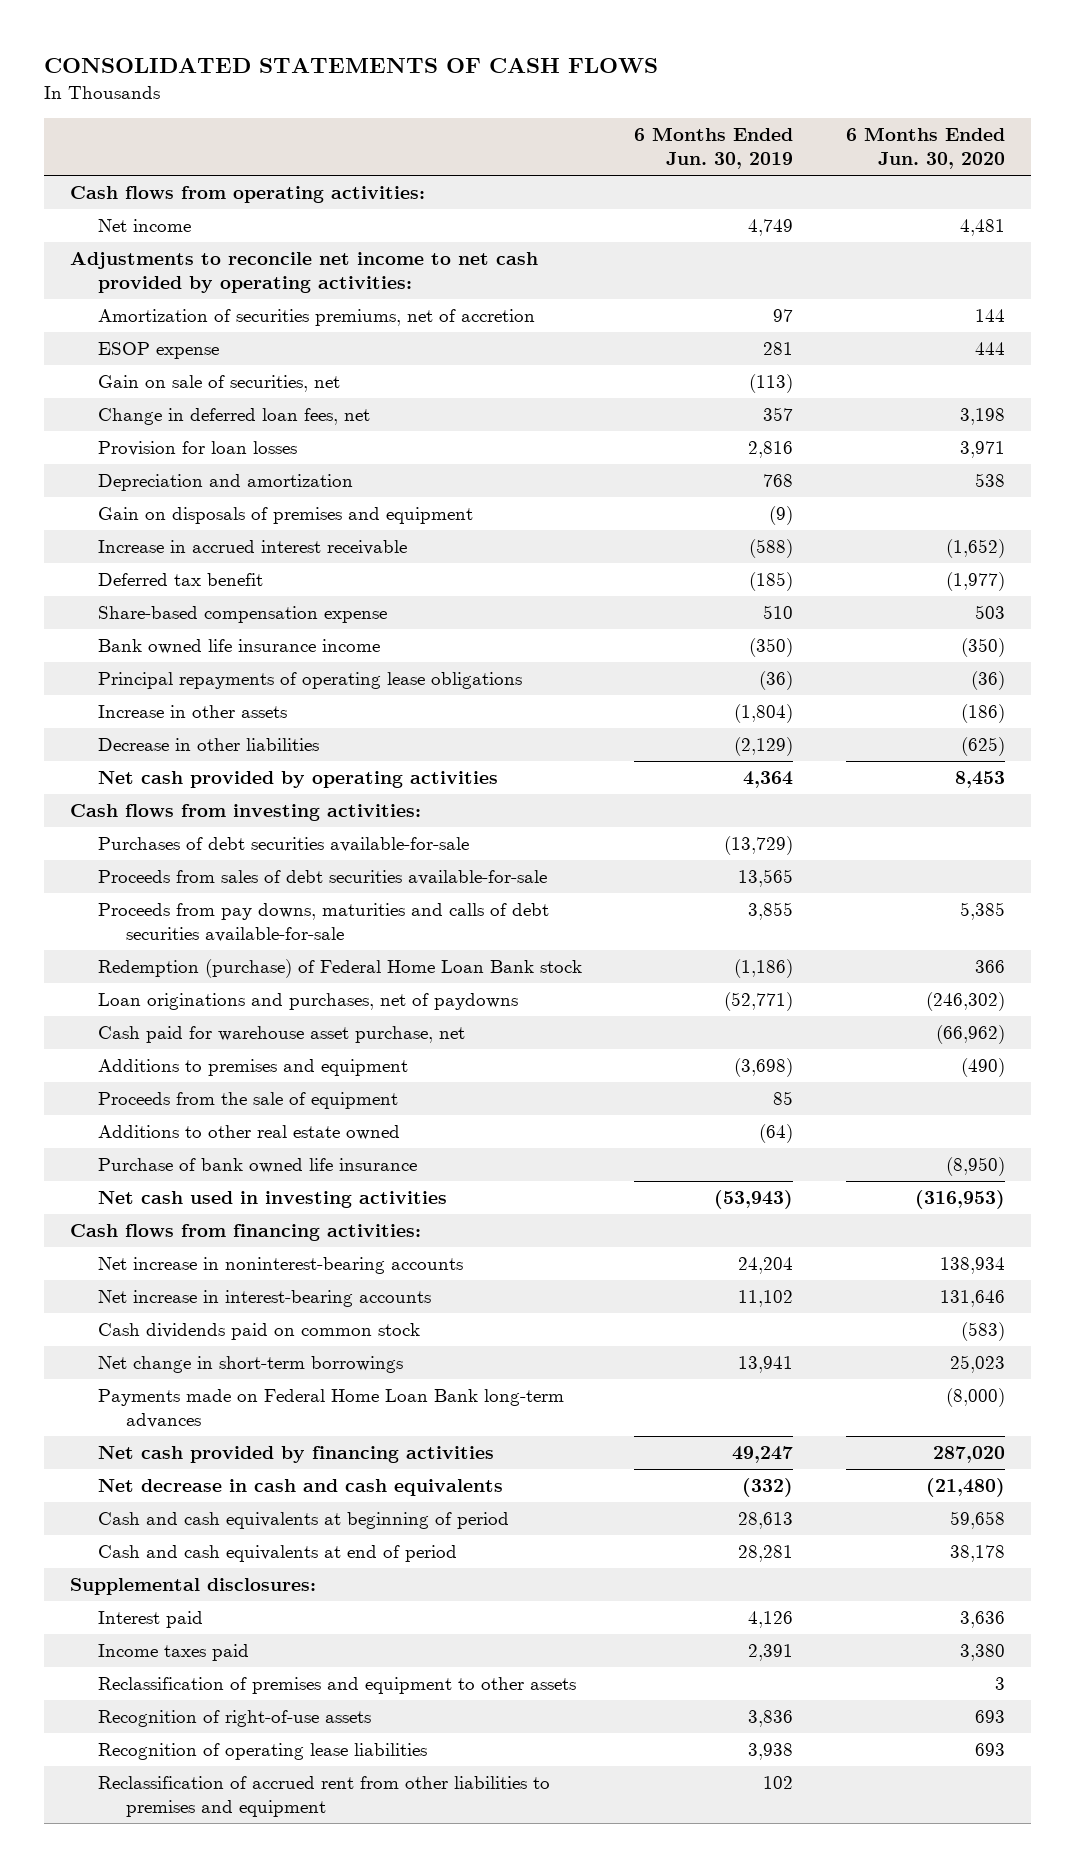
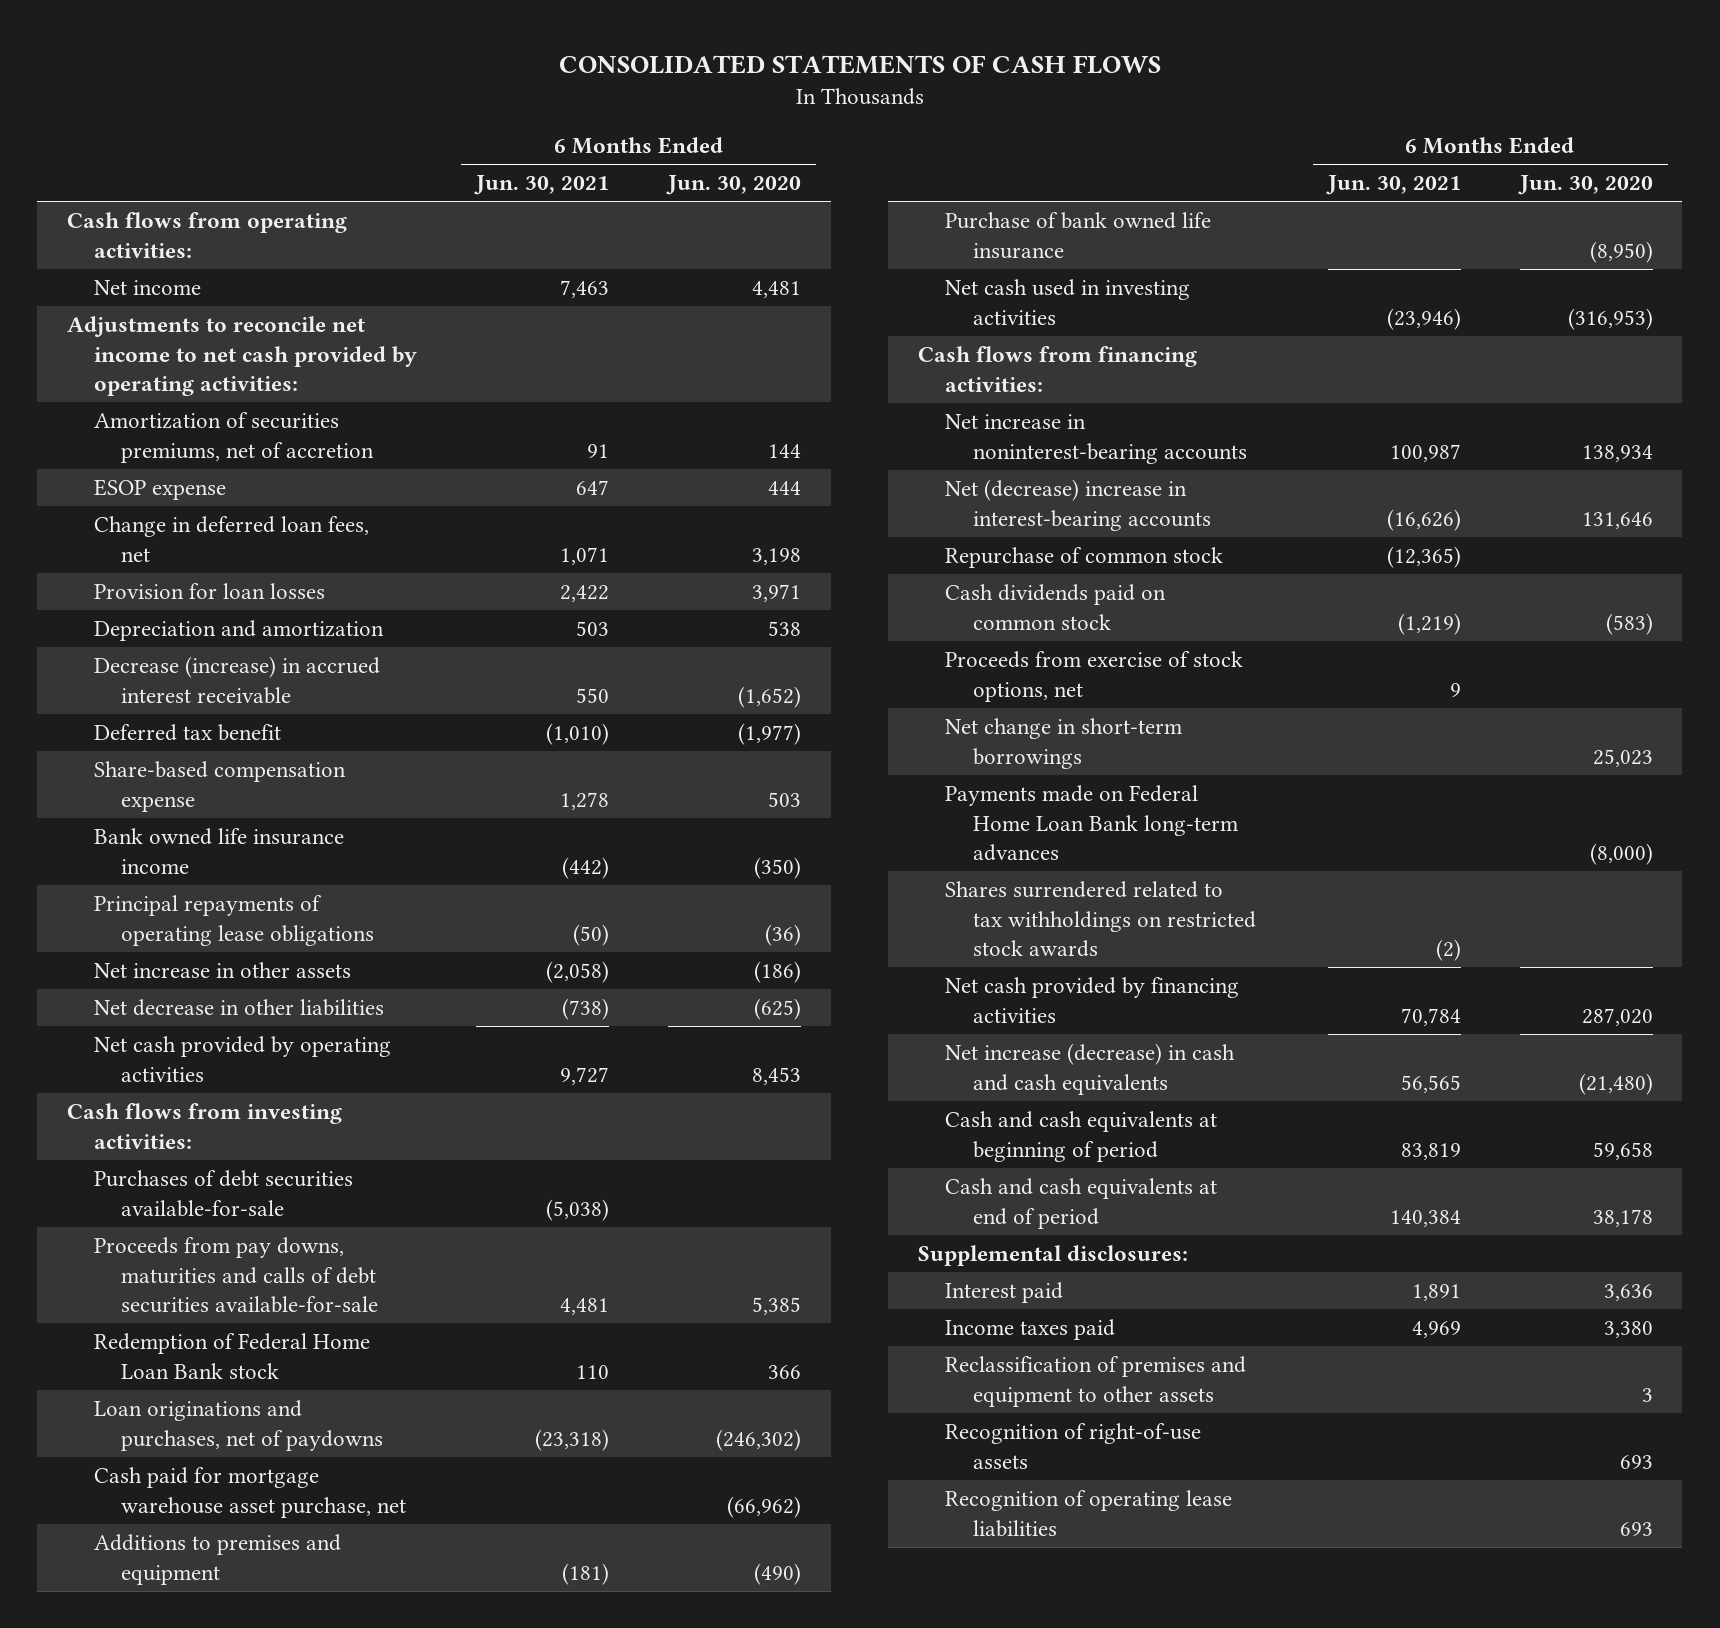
- | 6 Months Ended Jun. 30, 2019 | 6 Months Ended Jun. 30, 2020
+ | 6 Months Ended Jun. 30, 2021 | 6 Months Ended Jun. 30, 2020
- Gain on sale of securities, net | (113) |
- Gain on disposals of premises and equipment | (9) |
- Increase in accrued interest receivable | (588) | (1,652)
+ Decrease (increase) in accrued interest receivable | 550 | (1,652)
- Increase in other assets | (1,804) | (186)
- Decrease in other liabilities | (2,129) | (625)
+ Net increase in other assets | (2,058) | (186)
+ Net decrease in other liabilities | (738) | (625)
- Proceeds from sales of debt securities available-for-sale | 13,565 |
- Redemption (purchase) of Federal Home Loan Bank stock | (1,186) | 366
+ Redemption of Federal Home Loan Bank stock | 110 | 366
- Cash paid for warehouse asset purchase, net | | (66,962)
+ Cash paid for mortgage warehouse asset purchase, net | | (66,962)
- Proceeds from the sale of equipment | 85 |
- Additions to other real estate owned | (64) |
- Net increase in interest-bearing accounts | 11,102 | 131,646
+ Net (decrease) increase in interest-bearing accounts | (16,626) | 131,646
+ Repurchase of common stock | (12,365) |
+ Proceeds from exercise of stock options, net | 9 |
+ Shares surrendered related to tax withholdings on restricted stock awards | (2) |
- Net decrease in cash and cash equivalents | (332) | (21,480)
+ Net increase (decrease) in cash and cash equivalents | 56,565 | (21,480)
- Reclassification of accrued rent from other liabilities to premises and equipment | 102 |

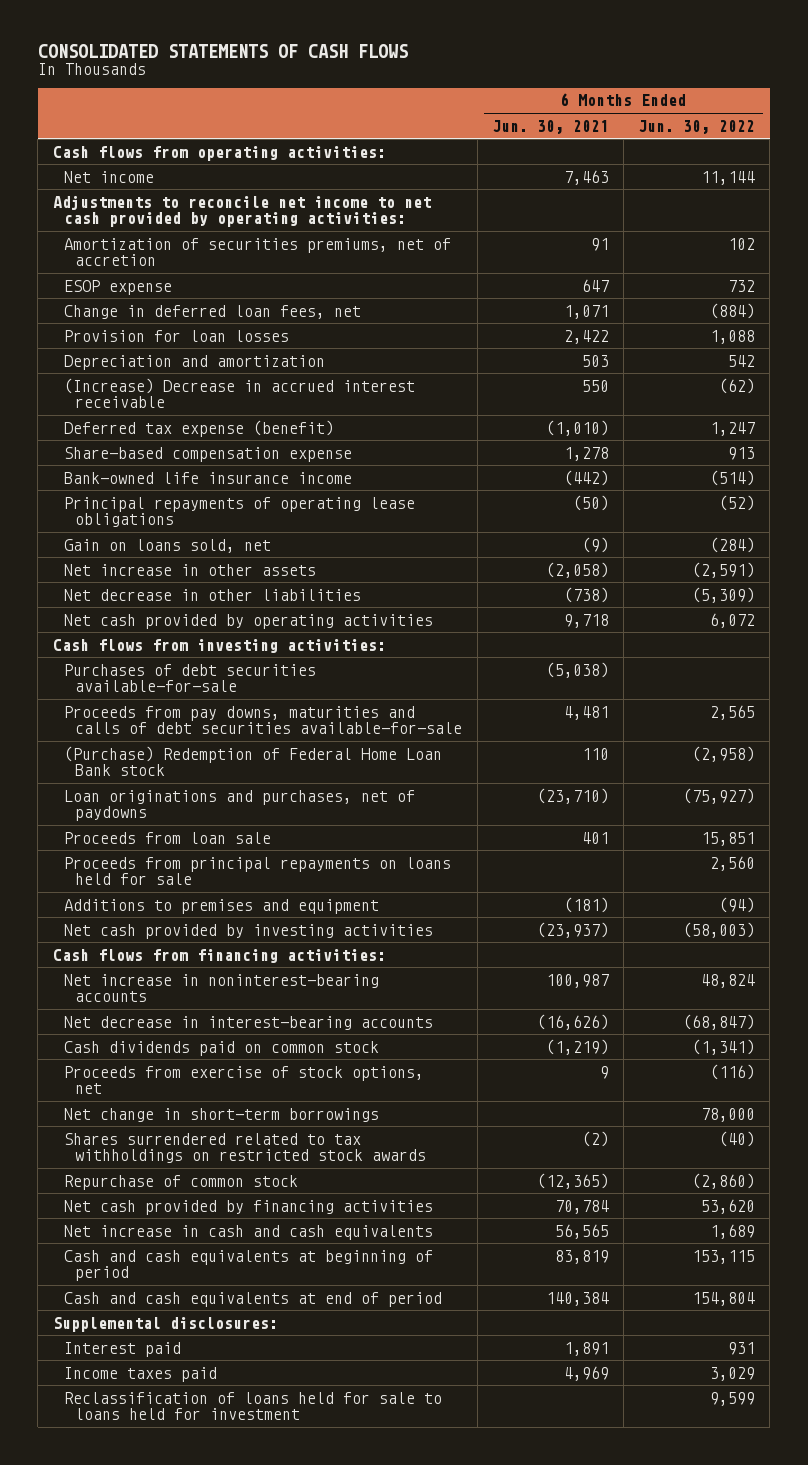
- | 6 Months Ended Jun. 30, 2021 | 6 Months Ended Jun. 30, 2020
+ | 6 Months Ended Jun. 30, 2021 | 6 Months Ended Jun. 30, 2022
- Decrease (increase) in accrued interest receivable | 550 | (1,652)
- Deferred tax benefit | (1,010) | (1,977)
+ (Increase) Decrease in accrued interest receivable | 550 | (62)
+ Deferred tax expense (benefit) | (1,010) | 1,247
- Bank owned life insurance income | (442) | (350)
+ Bank-owned life insurance income | (442) | (514)
+ Gain on loans sold, net | (9) | (284)
- Net cash provided by operating activities | 9,727 | 8,453
+ Net cash provided by operating activities | 9,718 | 6,072
- Redemption of Federal Home Loan Bank stock | 110 | 366
- Loan originations and purchases, net of paydowns | (23,318) | (246,302)
- Cash paid for mortgage warehouse asset purchase, net | | (66,962)
+ (Purchase) Redemption of Federal Home Loan Bank stock | 110 | (2,958)
+ Loan originations and purchases, net of paydowns | (23,710) | (75,927)
+ Proceeds from loan sale | 401 | 15,851
+ Proceeds from principal repayments on loans held for sale | | 2,560
- Purchase of bank owned life insurance | | (8,950)
- Net cash used in investing activities | (23,946) | (316,953)
+ Net cash provided by investing activities | (23,937) | (58,003)
- Net (decrease) increase in interest-bearing accounts | (16,626) | 131,646
+ Net decrease in interest-bearing accounts | (16,626) | (68,847)
- Payments made on Federal Home Loan Bank long-term advances | | (8,000)
moved down: Repurchase of common stock | (12,365) | (2,860)
- Net increase (decrease) in cash and cash equivalents | 56,565 | (21,480)
+ Net increase in cash and cash equivalents | 56,565 | 1,689
- Reclassification of premises and equipment to other assets | | 3
- Recognition of right-of-use assets | | 693
- Recognition of operating lease liabilities | | 693
+ Reclassification of loans held for sale to loans held for investment | | 9,599

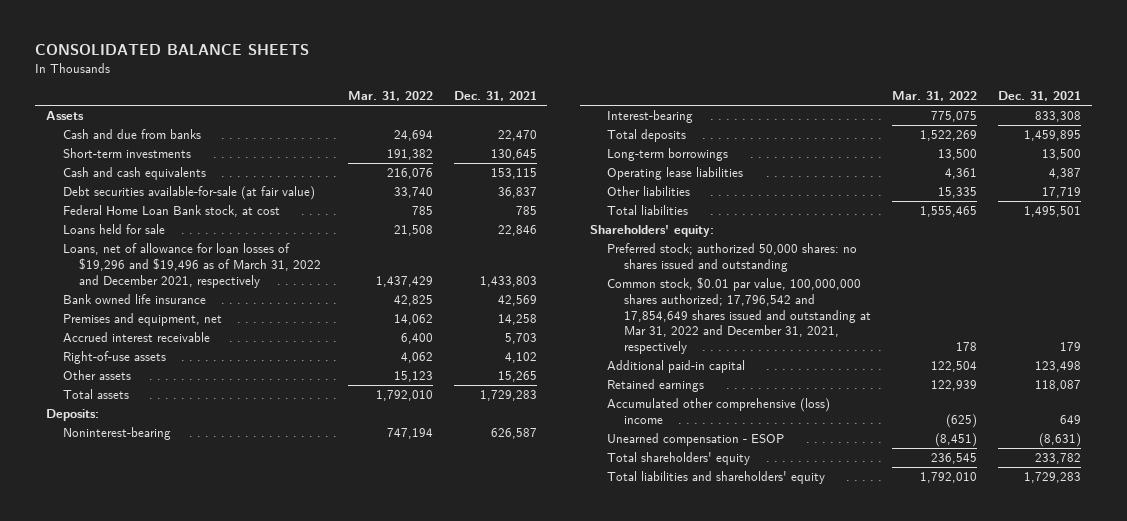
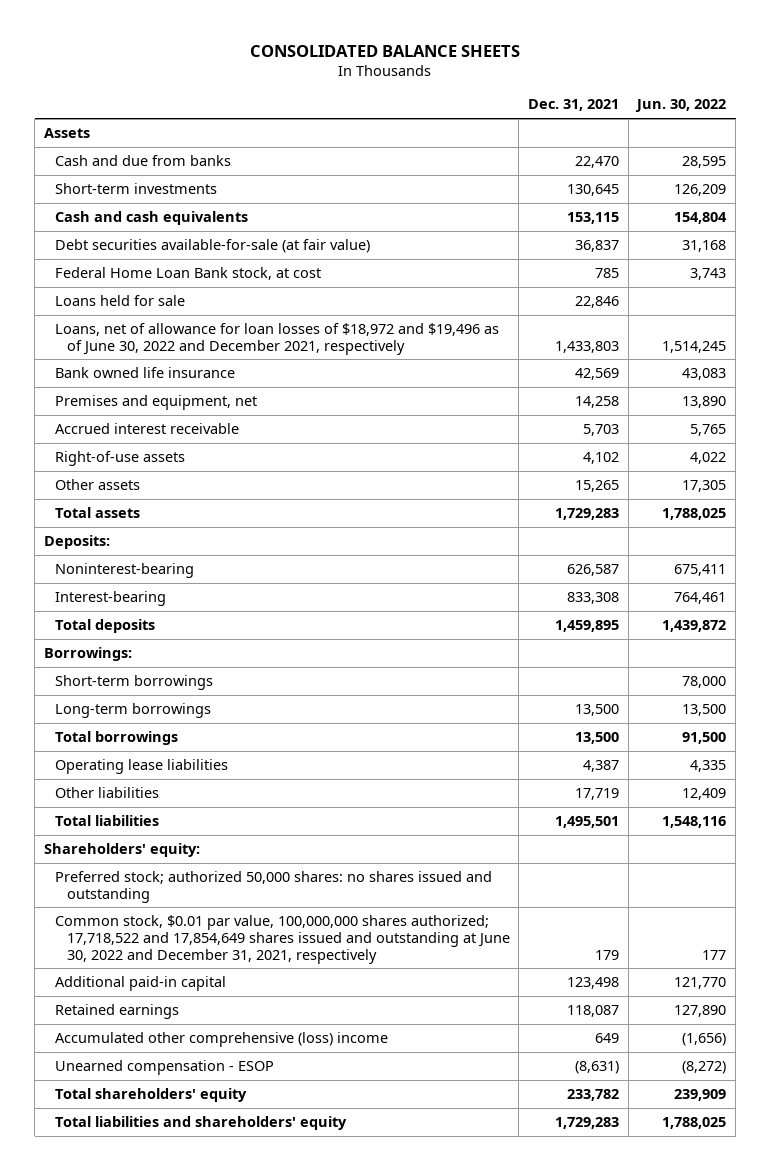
- | Mar. 31, 2022 | Dec. 31, 2021
+ | Dec. 31, 2021 | Jun. 30, 2022
- Loans, net of allowance for loan losses of $19,296 and $19,496 as of March 31, 2022 and December 2021, respectively | 1,437,429 | 1,433,803
+ Loans, net of allowance for loan losses of $18,972 and $19,496 as of June 30, 2022 and December 2021, respectively | 1,433,803 | 1,514,245
+ Borrowings:
+ Short-term borrowings | | 78,000
+ Total borrowings | 13,500 | 91,500
- Common stock, $0.01 par value, 100,000,000 shares authorized; 17,796,542 and 17,854,649 shares issued and outstanding at Mar 31, 2022 and December 31, 2021, respectively | 178 | 179
+ Common stock, $0.01 par value, 100,000,000 shares authorized; 17,718,522 and 17,854,649 shares issued and outstanding at June 30, 2022 and December 31, 2021, respectively | 179 | 177

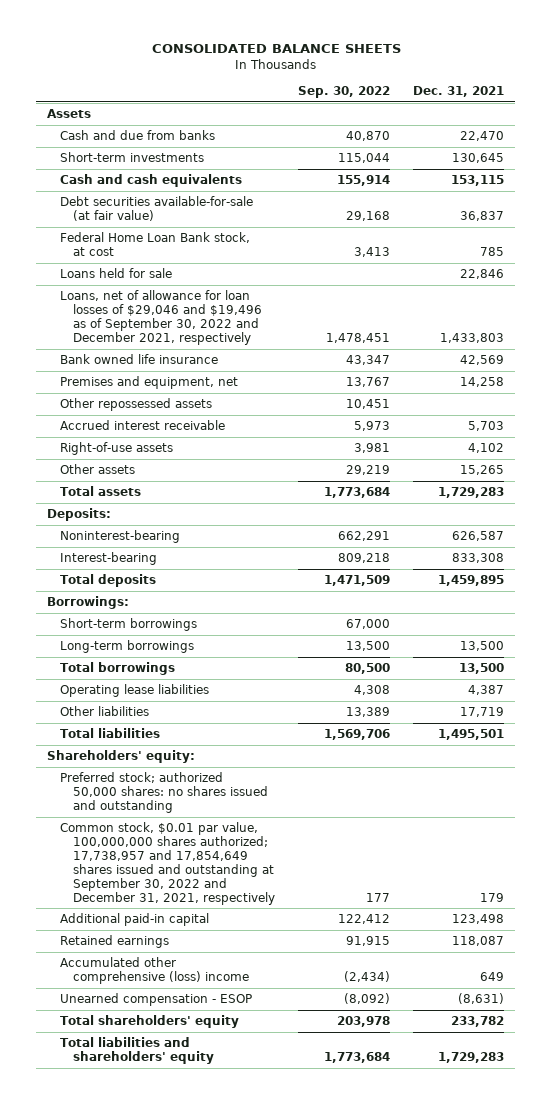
- | Dec. 31, 2021 | Jun. 30, 2022
+ | Sep. 30, 2022 | Dec. 31, 2021
- Loans, net of allowance for loan losses of $18,972 and $19,496 as of June 30, 2022 and December 2021, respectively | 1,433,803 | 1,514,245
+ Loans, net of allowance for loan losses of $29,046 and $19,496 as of September 30, 2022 and December 2021, respectively | 1,478,451 | 1,433,803
+ Other repossessed assets | 10,451 |
- Common stock, $0.01 par value, 100,000,000 shares authorized; 17,718,522 and 17,854,649 shares issued and outstanding at June 30, 2022 and December 31, 2021, respectively | 179 | 177
+ Common stock, $0.01 par value, 100,000,000 shares authorized; 17,738,957 and 17,854,649 shares issued and outstanding at September 30, 2022 and December 31, 2021, respectively | 177 | 179

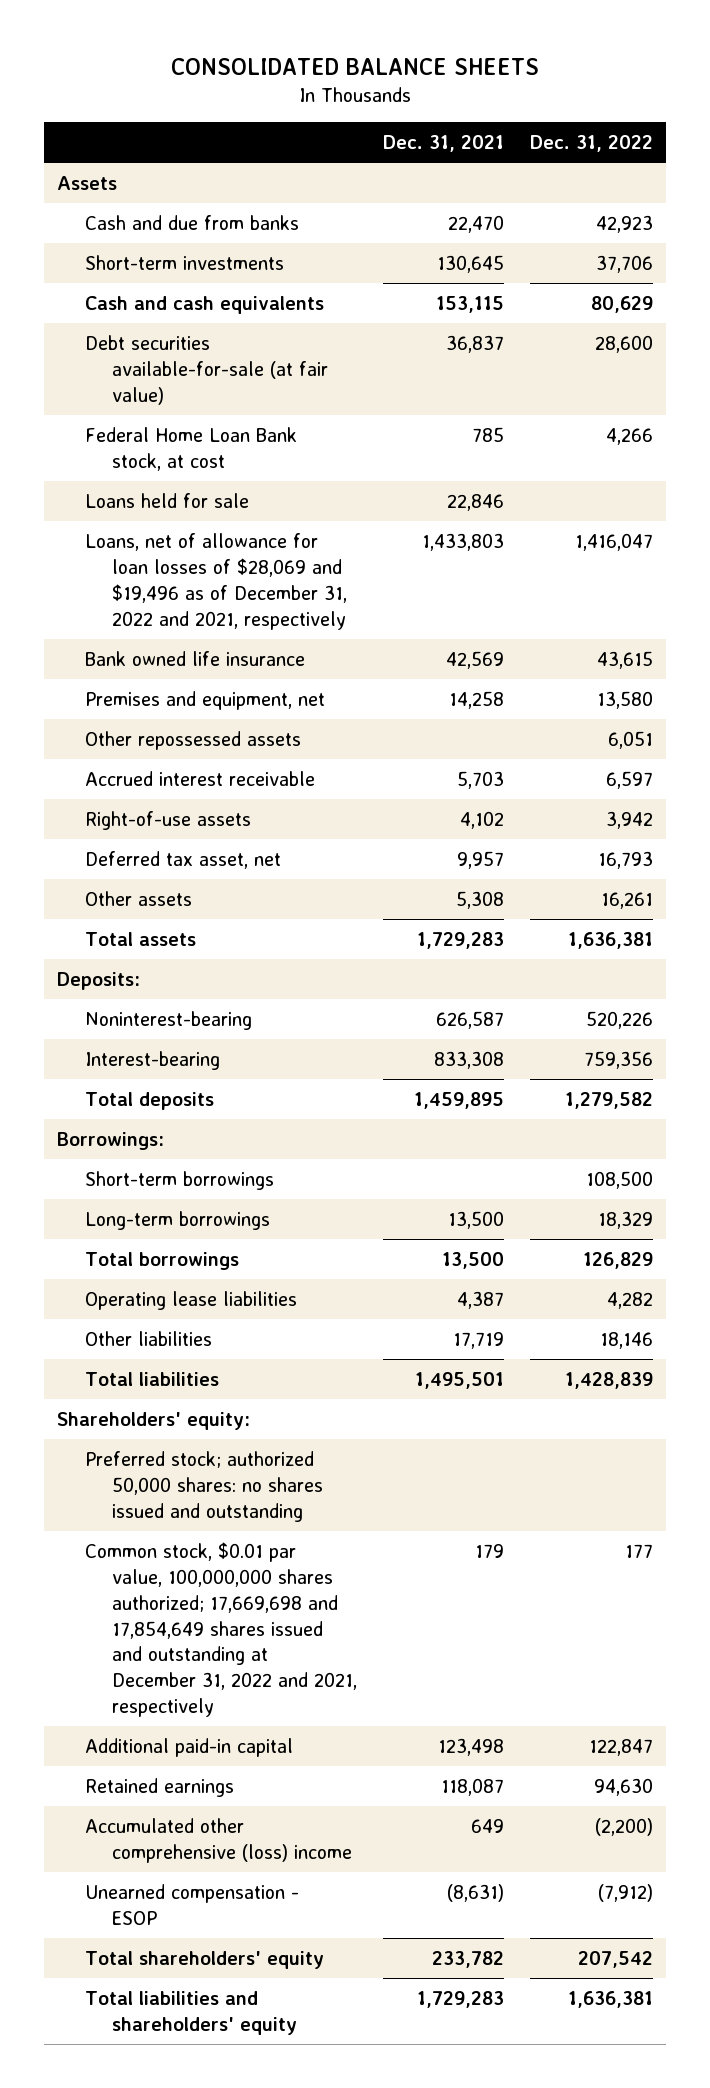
- | Sep. 30, 2022 | Dec. 31, 2021
+ | Dec. 31, 2021 | Dec. 31, 2022
- Loans, net of allowance for loan losses of $29,046 and $19,496 as of September 30, 2022 and December 2021, respectively | 1,478,451 | 1,433,803
+ Loans, net of allowance for loan losses of $28,069 and $19,496 as of December 31, 2022 and 2021, respectively | 1,433,803 | 1,416,047
- Other assets | 29,219 | 15,265
+ Deferred tax asset, net | 9,957 | 16,793
+ Other assets | 5,308 | 16,261
- Common stock, $0.01 par value, 100,000,000 shares authorized; 17,738,957 and 17,854,649 shares issued and outstanding at September 30, 2022 and December 31, 2021, respectively | 177 | 179
+ Common stock, $0.01 par value, 100,000,000 shares authorized; 17,669,698 and 17,854,649 shares issued and outstanding at December 31, 2022 and 2021, respectively | 179 | 177

